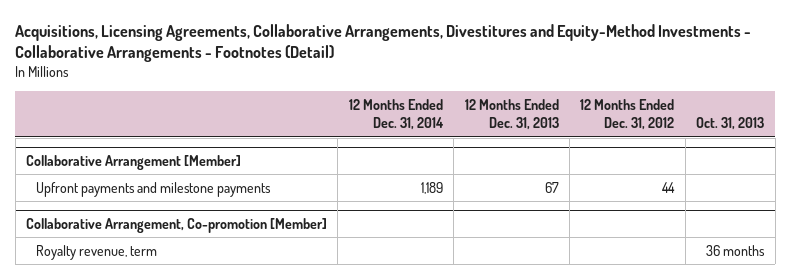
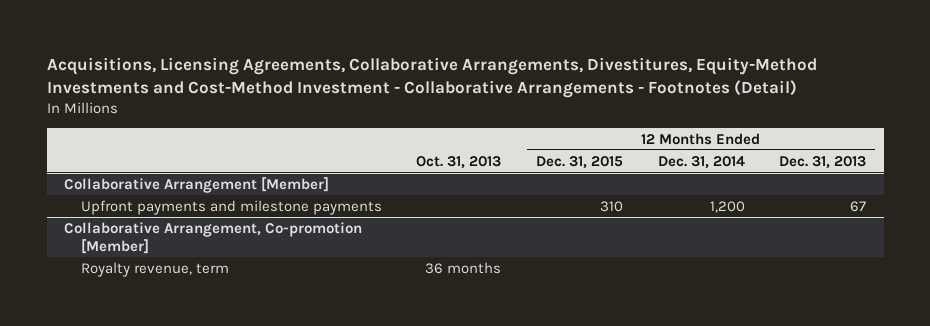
- Acquisitions, Licensing Agreements, Collaborative Arrangements, Divestitures and Equity-Method Investments - Collaborative Arrangements - Footnotes (Detail)
+ Acquisitions, Licensing Agreements, Collaborative Arrangements, Divestitures, Equity-Method Investments and Cost-Method Investment - Collaborative Arrangements - Footnotes (Detail)
- | 12 Months Ended Dec. 31, 2014 | 12 Months Ended Dec. 31, 2013 | 12 Months Ended Dec. 31, 2012 | Oct. 31, 2013
+ | Oct. 31, 2013 | 12 Months Ended Dec. 31, 2015 | 12 Months Ended Dec. 31, 2014 | 12 Months Ended Dec. 31, 2013
@ Collaborative Arrangement [Member]
- Upfront payments and milestone payments | 1,189 | 67 | 44 |
+ Upfront payments and milestone payments | | 310 | 1,200 | 67

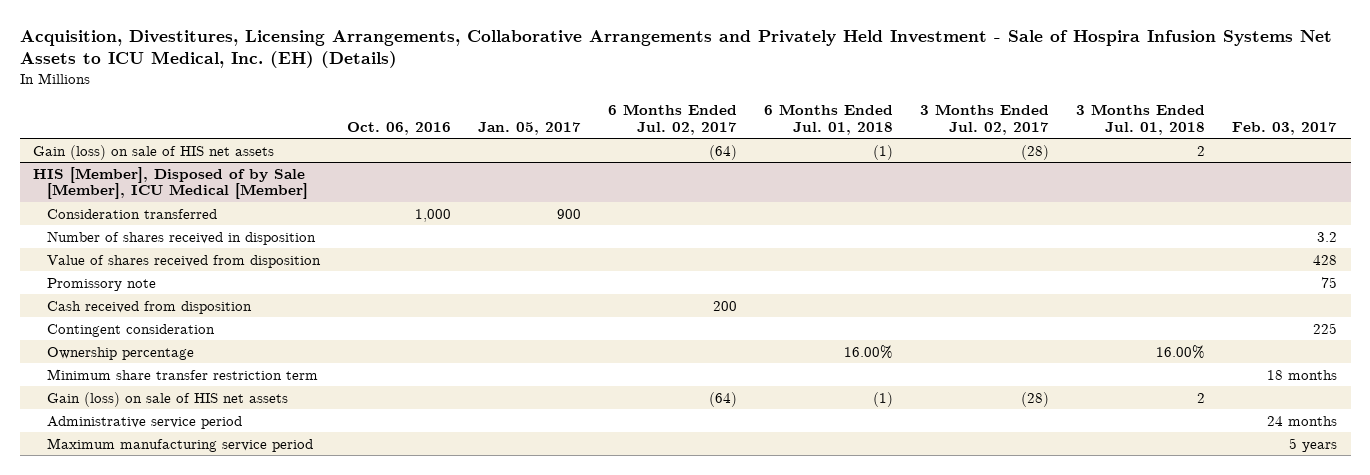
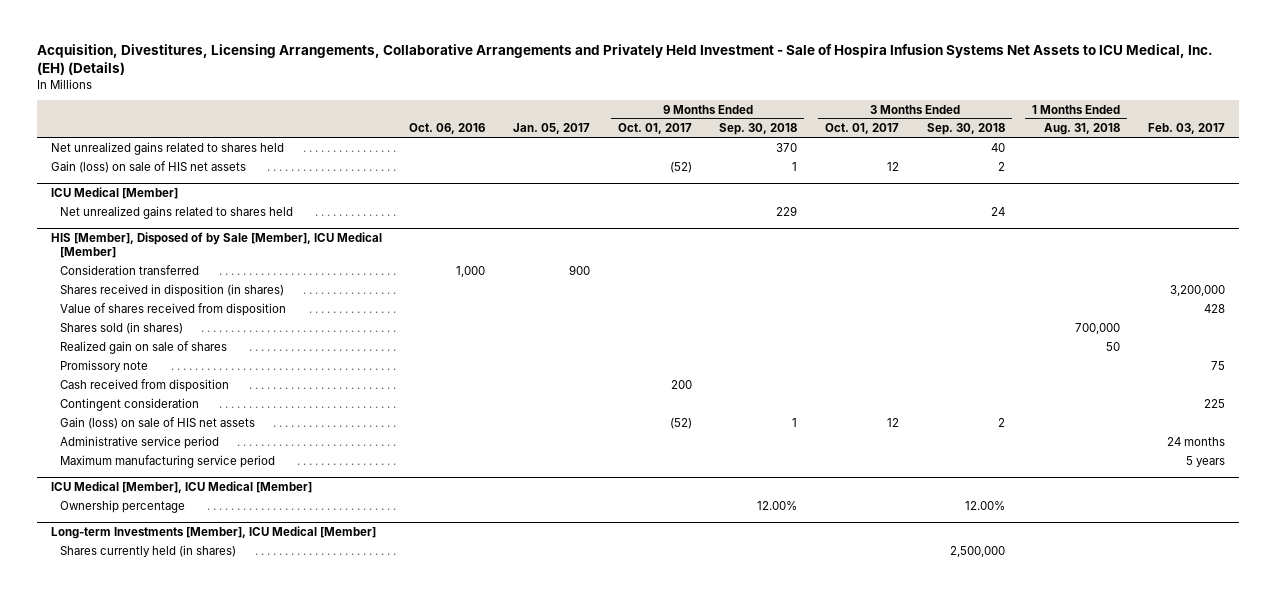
- | Oct. 06, 2016 | Jan. 05, 2017 | 6 Months Ended Jul. 02, 2017 | 6 Months Ended Jul. 01, 2018 | 3 Months Ended Jul. 02, 2017 | 3 Months Ended Jul. 01, 2018 | Feb. 03, 2017
+ | Oct. 06, 2016 | Jan. 05, 2017 | 9 Months Ended Oct. 01, 2017 | 9 Months Ended Sep. 30, 2018 | 3 Months Ended Oct. 01, 2017 | 3 Months Ended Sep. 30, 2018 | 1 Months Ended Aug. 31, 2018 | Feb. 03, 2017
+ Net unrealized gains related to shares held | | | | 370 | | 40 | |
+ ICU Medical [Member]
+ Net unrealized gains related to shares held | | | | 229 | | 24 | |
@ HIS [Member], Disposed of by Sale [Member], ICU Medical [Member]
- Number of shares received in disposition | | | | | | | 3.2
+ Shares received in disposition (in shares) | | | | | | | | 3,200,000
+ Shares sold (in shares) | | | | | | | 700,000 |
+ Realized gain on sale of shares | | | | | | | 50 |
- Ownership percentage | | | | 16.00% | | 16.00% |
- Minimum share transfer restriction term | | | | | | | 18 months
+ ICU Medical [Member], ICU Medical [Member]
+ Ownership percentage | | | | 12.00% | | 12.00% | |
+ Long-term Investments [Member], ICU Medical [Member]
+ Shares currently held (in shares) | | | | | | 2,500,000 | |

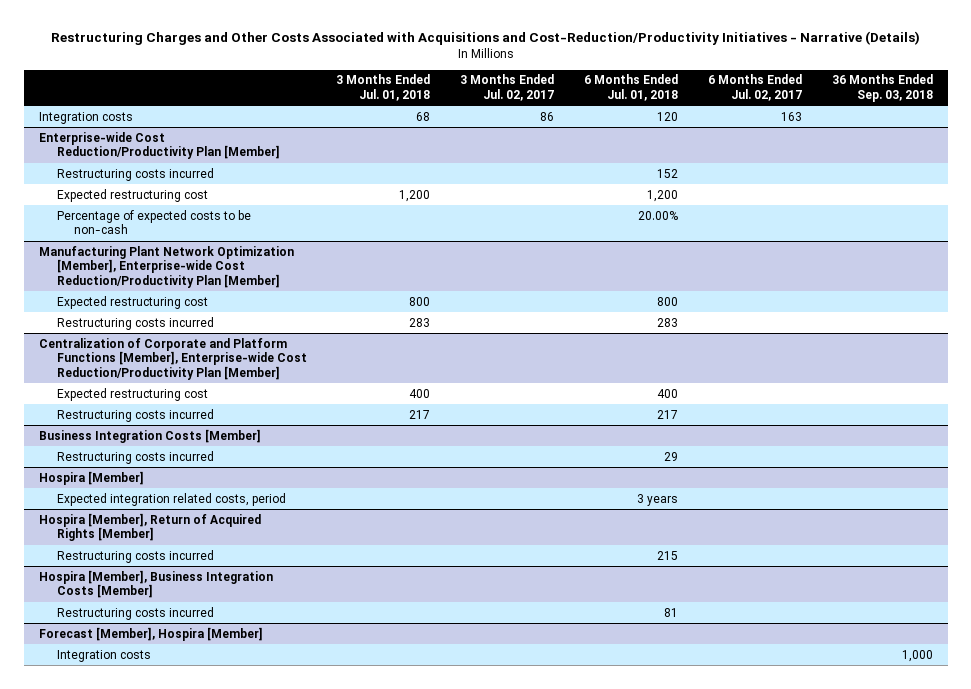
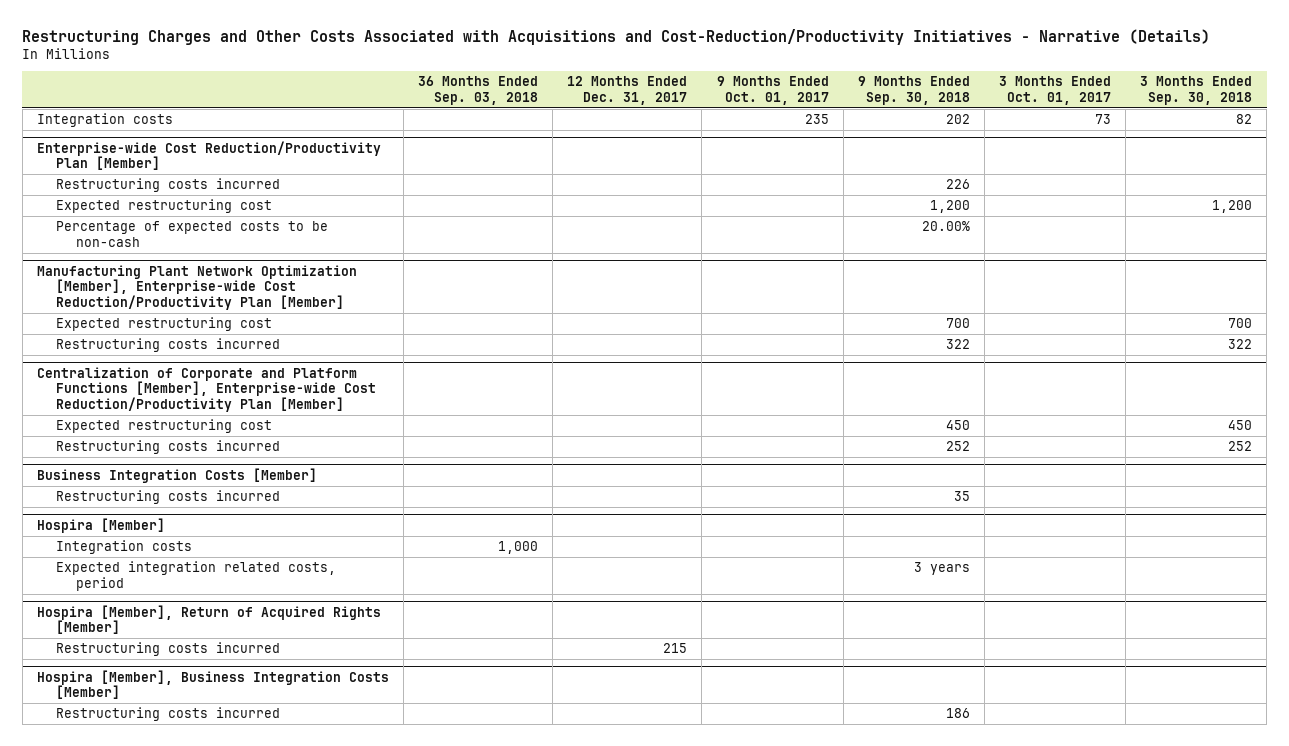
- | 3 Months Ended Jul. 01, 2018 | 3 Months Ended Jul. 02, 2017 | 6 Months Ended Jul. 01, 2018 | 6 Months Ended Jul. 02, 2017 | 36 Months Ended Sep. 03, 2018
+ | 36 Months Ended Sep. 03, 2018 | 12 Months Ended Dec. 31, 2017 | 9 Months Ended Oct. 01, 2017 | 9 Months Ended Sep. 30, 2018 | 3 Months Ended Oct. 01, 2017 | 3 Months Ended Sep. 30, 2018
@ Hospira [Member]
+ Integration costs | 1,000 | | | | |
- Forecast [Member], Hospira [Member]
- Integration costs | | | | | 1,000

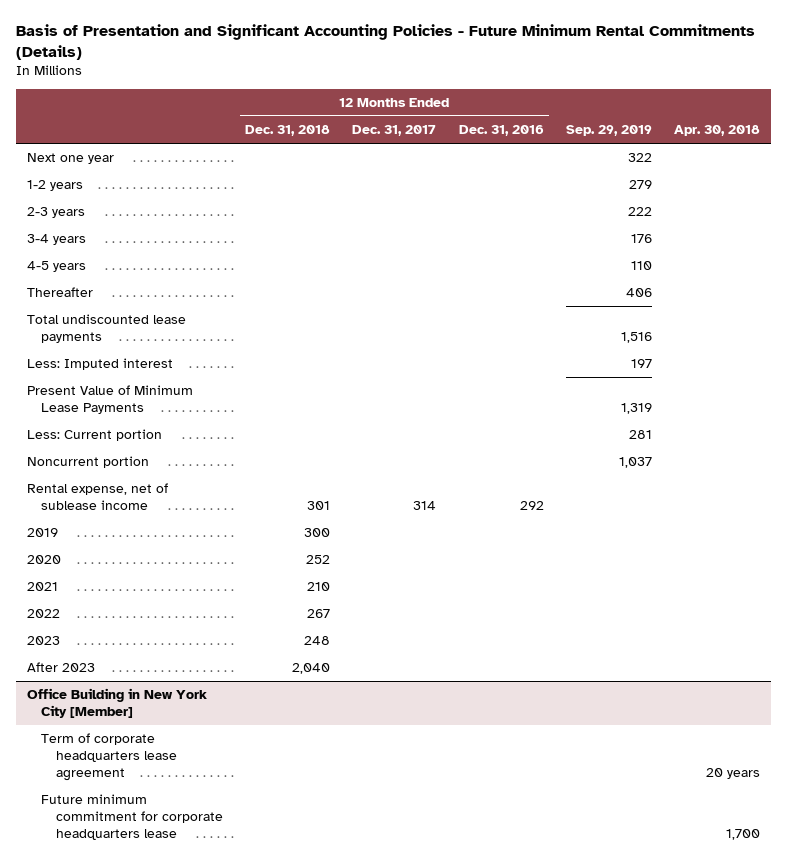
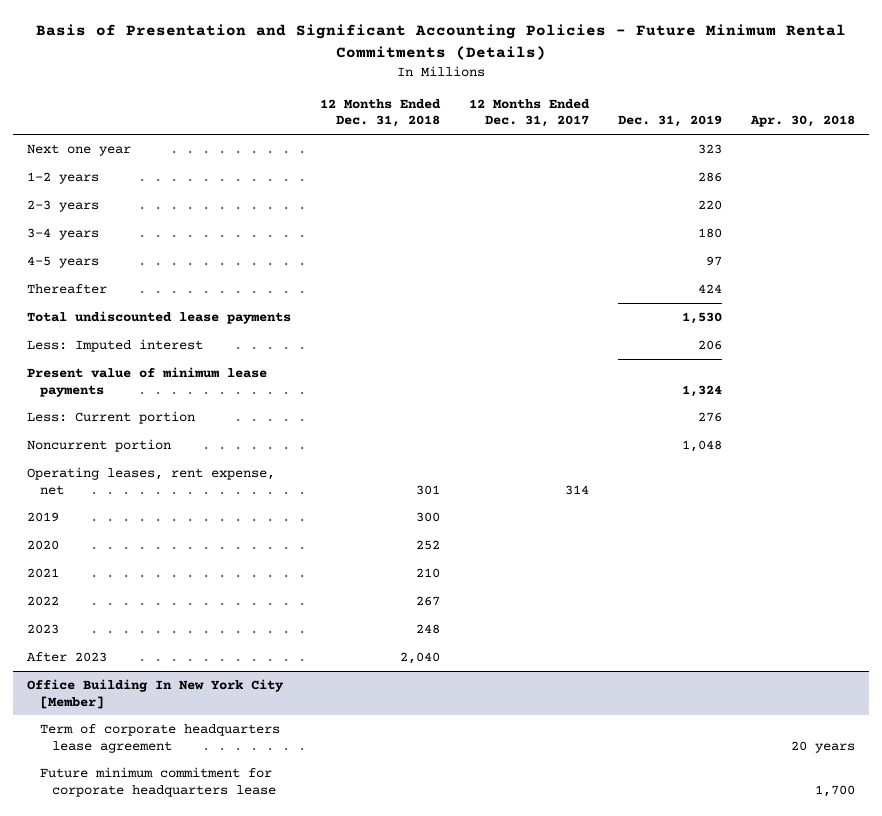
- | 12 Months Ended Dec. 31, 2018 | 12 Months Ended Dec. 31, 2017 | 12 Months Ended Dec. 31, 2016 | Sep. 29, 2019 | Apr. 30, 2018
+ | 12 Months Ended Dec. 31, 2018 | 12 Months Ended Dec. 31, 2017 | Dec. 31, 2019 | Apr. 30, 2018
- Present Value of Minimum Lease Payments | | | | 1,319 |
+ Present value of minimum lease payments | | | 1,324 |
- Rental expense, net of sublease income | 301 | 314 | 292 | |
+ Operating leases, rent expense, net | 301 | 314 | |
- Office Building in New York City [Member]
+ Office Building In New York City [Member]

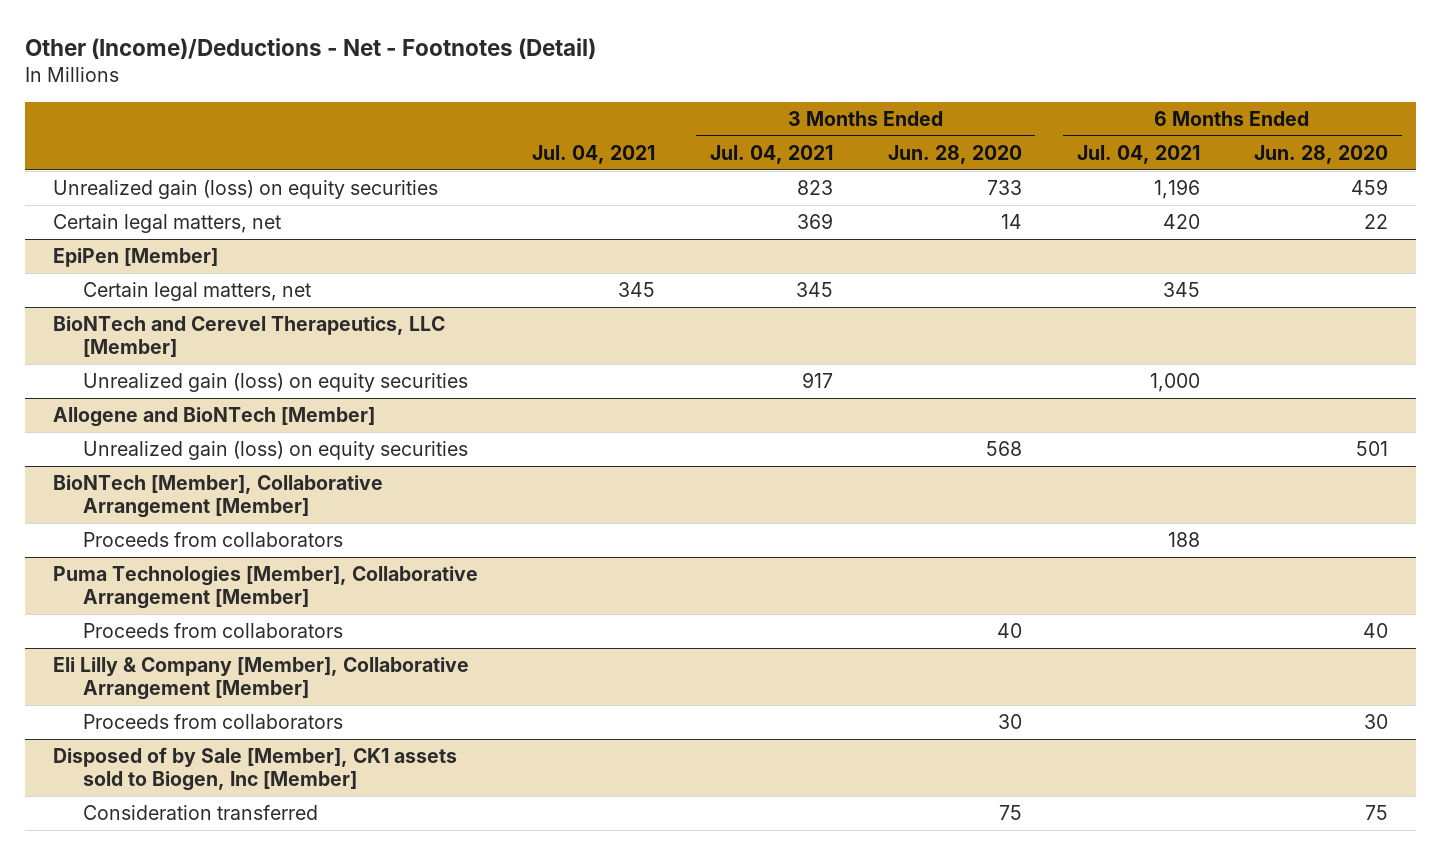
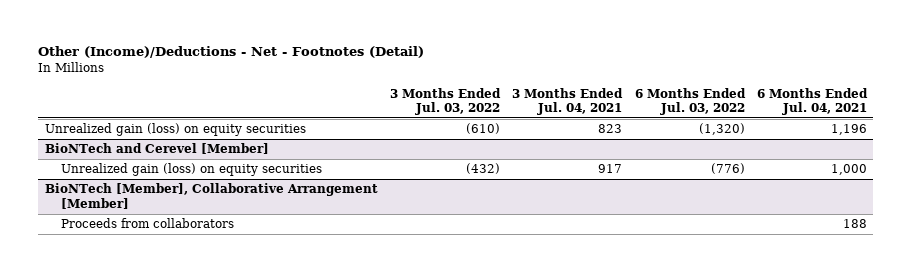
- | Jul. 04, 2021 | 3 Months Ended Jul. 04, 2021 | 3 Months Ended Jun. 28, 2020 | 6 Months Ended Jul. 04, 2021 | 6 Months Ended Jun. 28, 2020
+ | 3 Months Ended Jul. 03, 2022 | 3 Months Ended Jul. 04, 2021 | 6 Months Ended Jul. 03, 2022 | 6 Months Ended Jul. 04, 2021
- Certain legal matters, net | | 369 | 14 | 420 | 22
- EpiPen [Member]
- Certain legal matters, net | 345 | 345 | | 345 |
- BioNTech and Cerevel Therapeutics, LLC [Member]
+ BioNTech and Cerevel [Member]
- Allogene and BioNTech [Member]
- Unrealized gain (loss) on equity securities | | | 568 | | 501
- Puma Technologies [Member], Collaborative Arrangement [Member]
- Proceeds from collaborators | | | 40 | | 40
- Eli Lilly & Company [Member], Collaborative Arrangement [Member]
- Proceeds from collaborators | | | 30 | | 30
- Disposed of by Sale [Member], CK1 assets sold to Biogen, Inc [Member]
- Consideration transferred | | | 75 | | 75

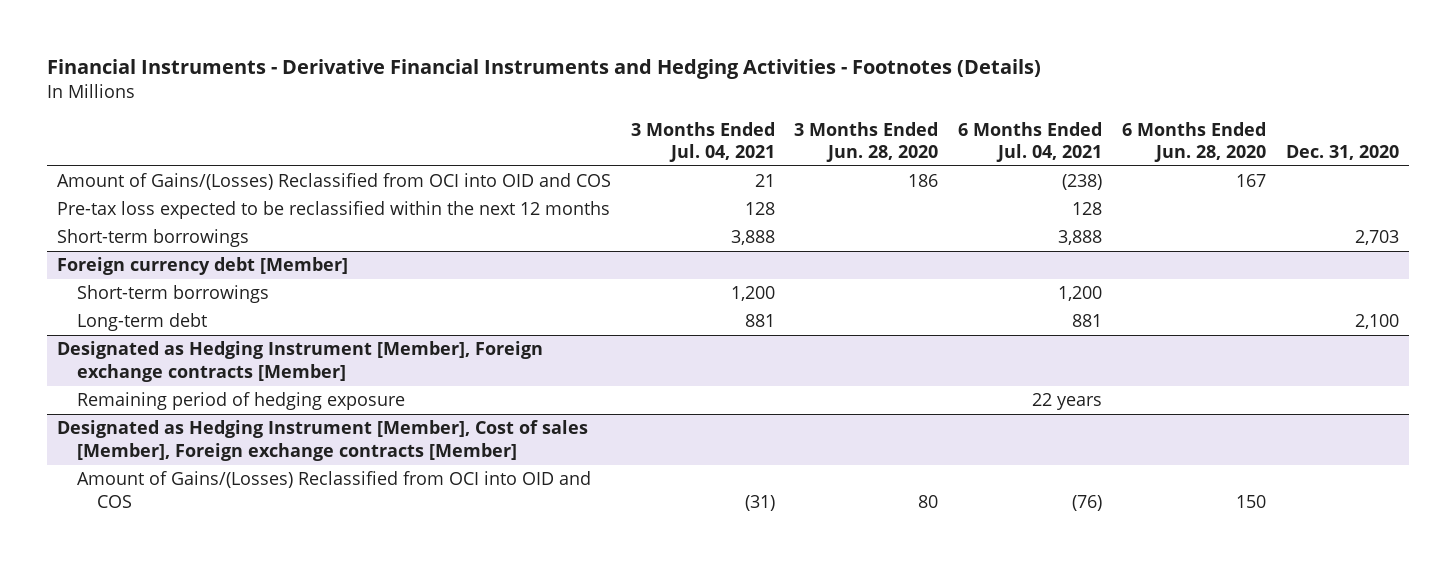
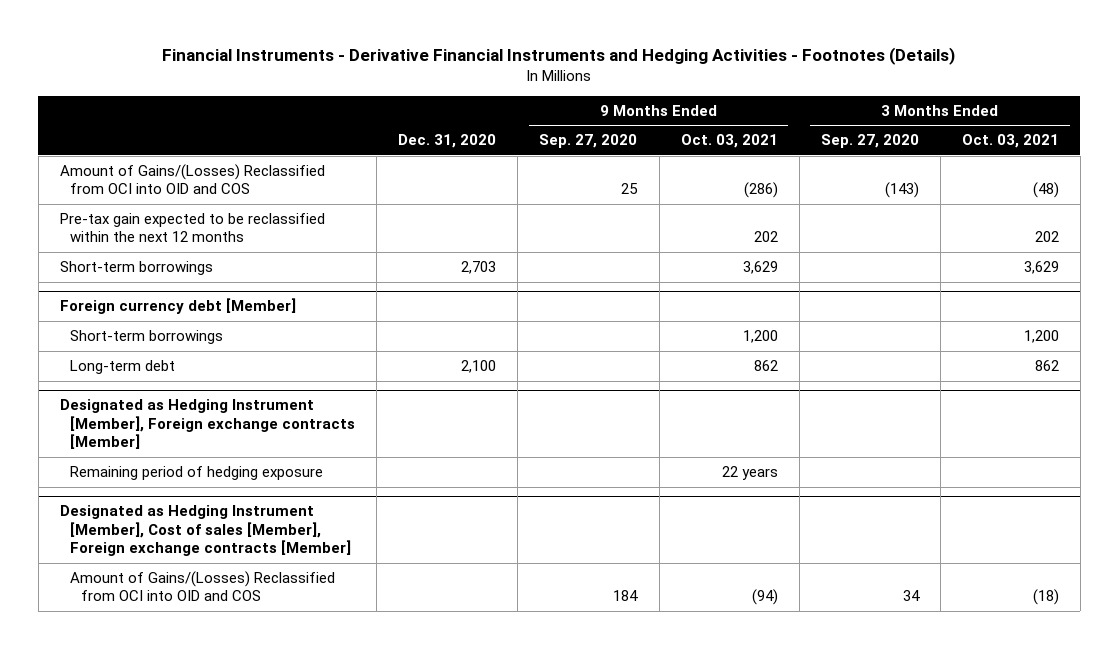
- | 3 Months Ended Jul. 04, 2021 | 3 Months Ended Jun. 28, 2020 | 6 Months Ended Jul. 04, 2021 | 6 Months Ended Jun. 28, 2020 | Dec. 31, 2020
+ | Dec. 31, 2020 | 9 Months Ended Sep. 27, 2020 | 9 Months Ended Oct. 03, 2021 | 3 Months Ended Sep. 27, 2020 | 3 Months Ended Oct. 03, 2021
- Pre-tax loss expected to be reclassified within the next 12 months | 128 | | 128 | |
+ Pre-tax gain expected to be reclassified within the next 12 months | | | 202 | | 202

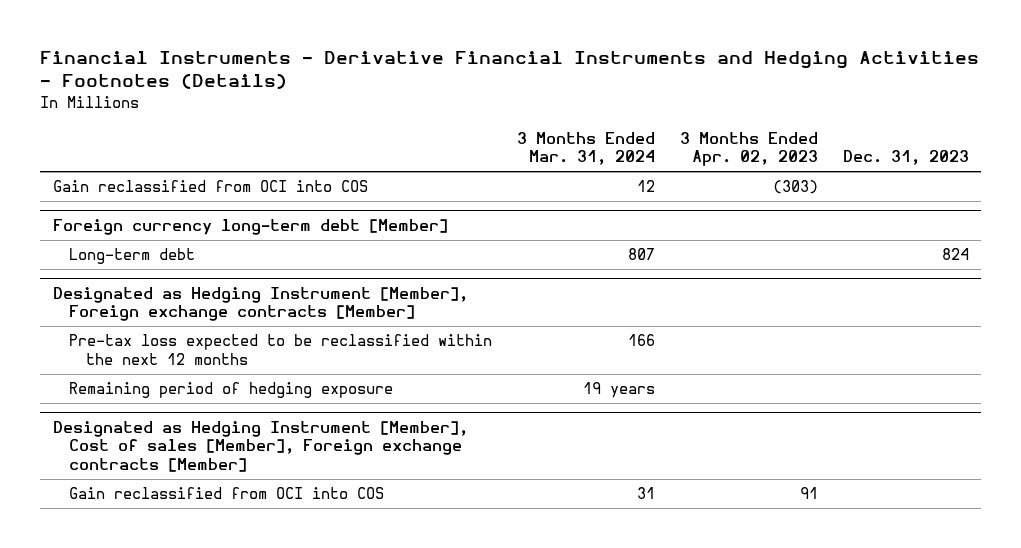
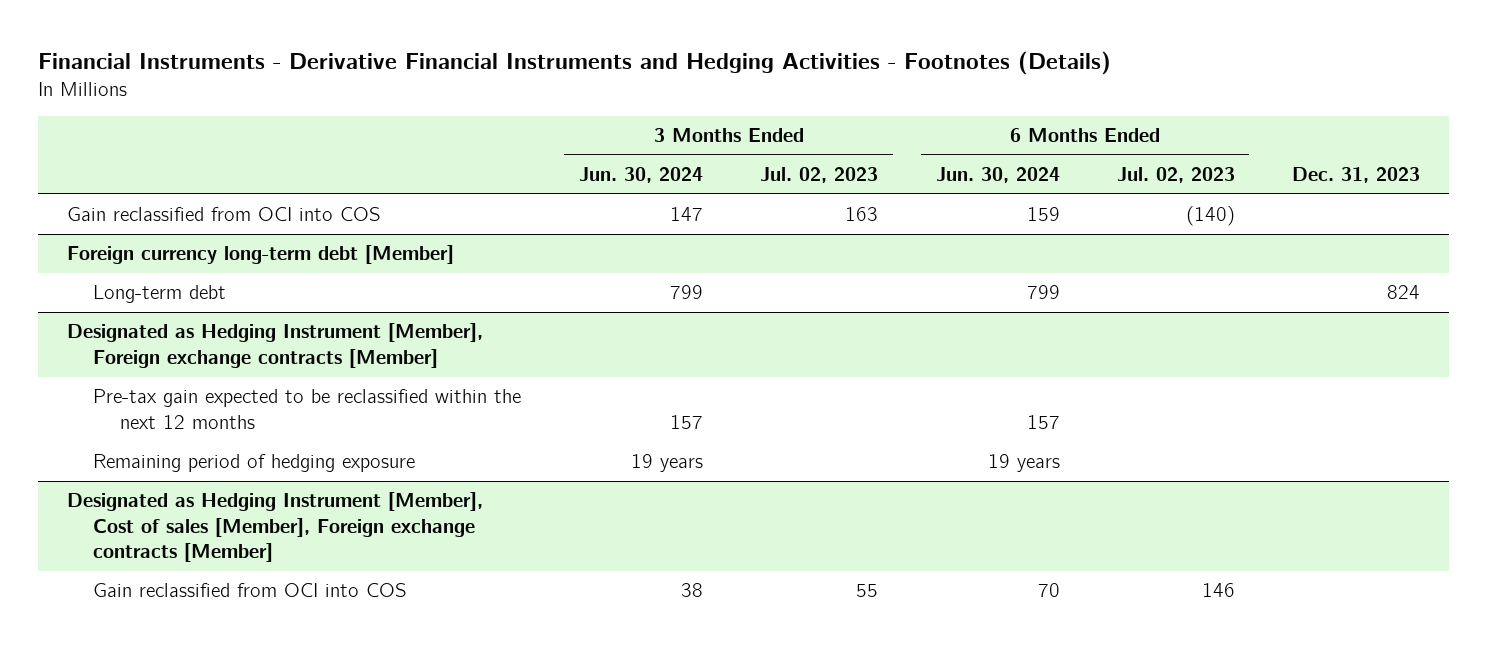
- | 3 Months Ended Mar. 31, 2024 | 3 Months Ended Apr. 02, 2023 | Dec. 31, 2023
+ | 3 Months Ended Jun. 30, 2024 | 3 Months Ended Jul. 02, 2023 | 6 Months Ended Jun. 30, 2024 | 6 Months Ended Jul. 02, 2023 | Dec. 31, 2023
@ Designated as Hedging Instrument [Member], Foreign exchange contracts [Member]
- Pre-tax loss expected to be reclassified within the next 12 months | 166 | |
+ Pre-tax gain expected to be reclassified within the next 12 months | 157 | | 157 | |

